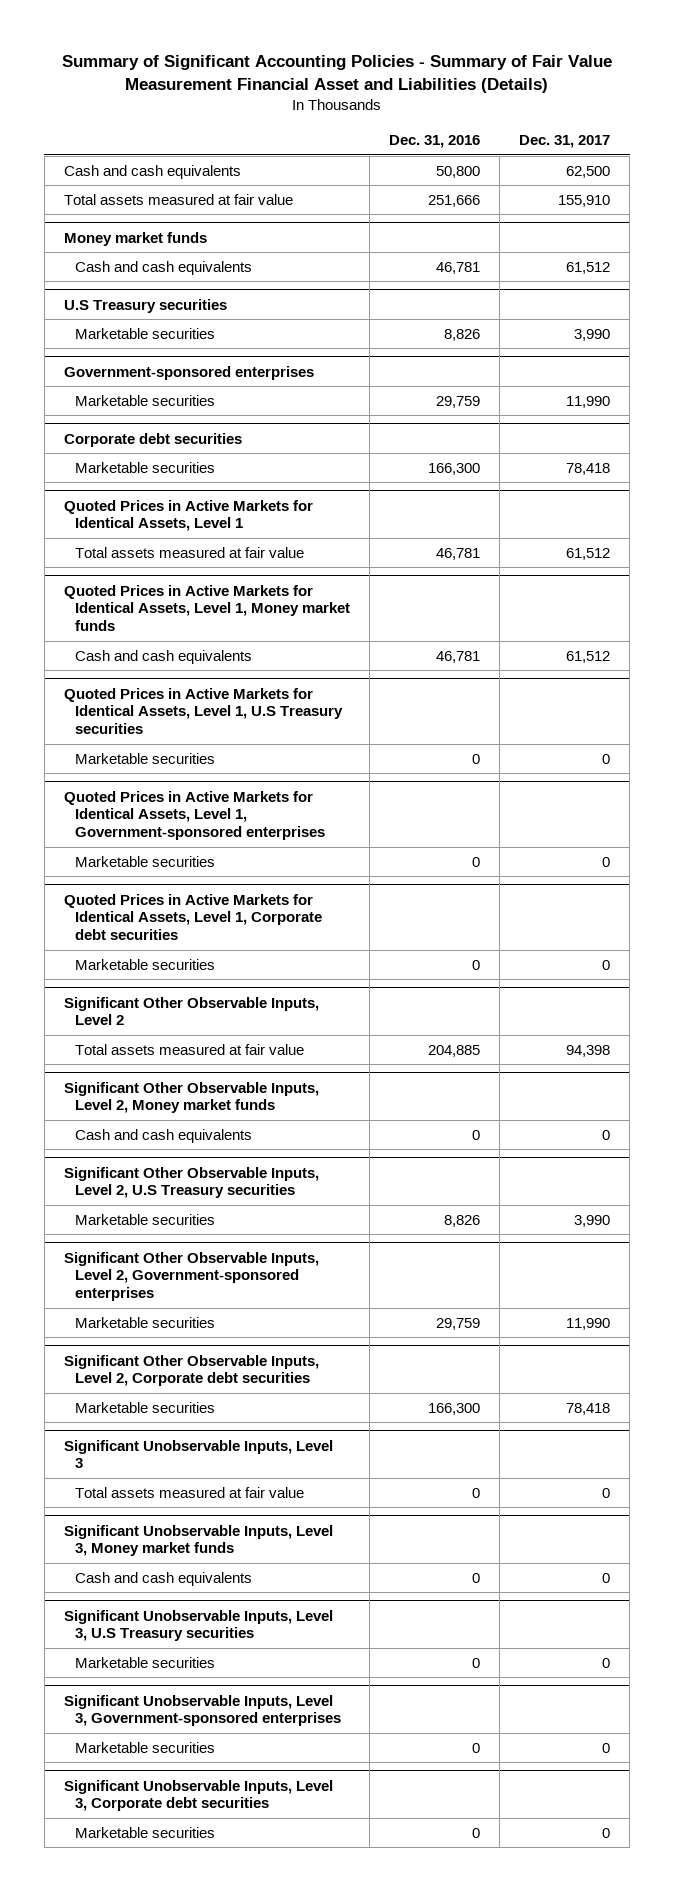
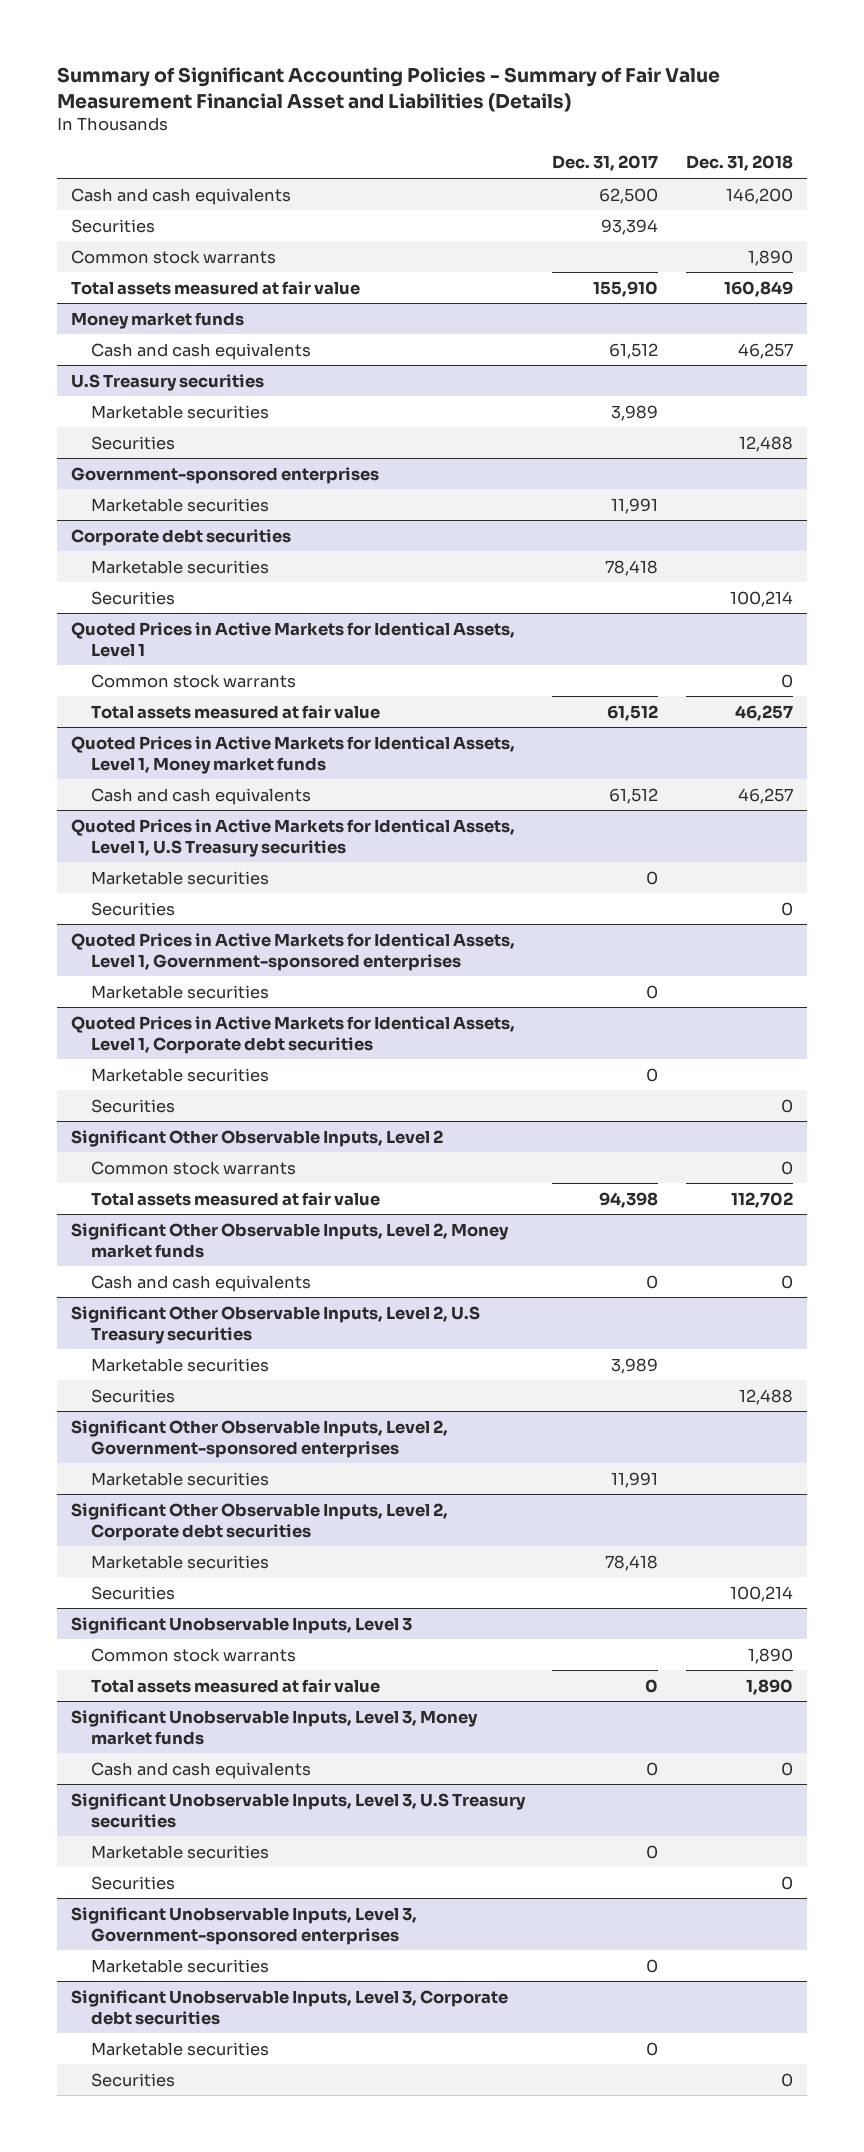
- | Dec. 31, 2016 | Dec. 31, 2017
+ | Dec. 31, 2017 | Dec. 31, 2018
+ Securities | 93,394 |
+ Common stock warrants | | 1,890
@ U.S Treasury securities
- Marketable securities | 8,826 | 3,990
+ Marketable securities | 3,989 |
+ Securities | | 12,488
@ Government-sponsored enterprises
- Marketable securities | 29,759 | 11,990
+ Marketable securities | 11,991 |
@ Corporate debt securities
+ Securities | | 100,214
@ Quoted Prices in Active Markets for Identical Assets, Level 1
+ Common stock warrants | | 0
@ Quoted Prices in Active Markets for Identical Assets, Level 1, U.S Treasury securities
+ Securities | | 0
@ Quoted Prices in Active Markets for Identical Assets, Level 1, Corporate debt securities
+ Securities | | 0
@ Significant Other Observable Inputs, Level 2
+ Common stock warrants | | 0
@ Significant Other Observable Inputs, Level 2, U.S Treasury securities
- Marketable securities | 8,826 | 3,990
+ Marketable securities | 3,989 |
+ Securities | | 12,488
@ Significant Other Observable Inputs, Level 2, Government-sponsored enterprises
- Marketable securities | 29,759 | 11,990
+ Marketable securities | 11,991 |
@ Significant Other Observable Inputs, Level 2, Corporate debt securities
+ Securities | | 100,214
@ Significant Unobservable Inputs, Level 3
+ Common stock warrants | | 1,890
@ Significant Unobservable Inputs, Level 3, U.S Treasury securities
+ Securities | | 0
@ Significant Unobservable Inputs, Level 3, Corporate debt securities
+ Securities | | 0

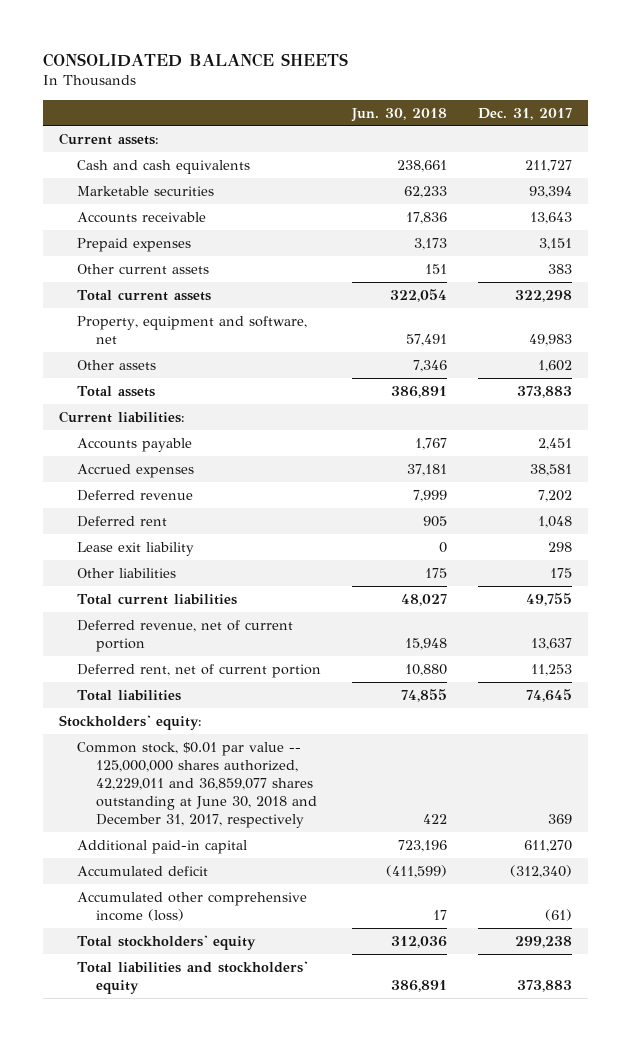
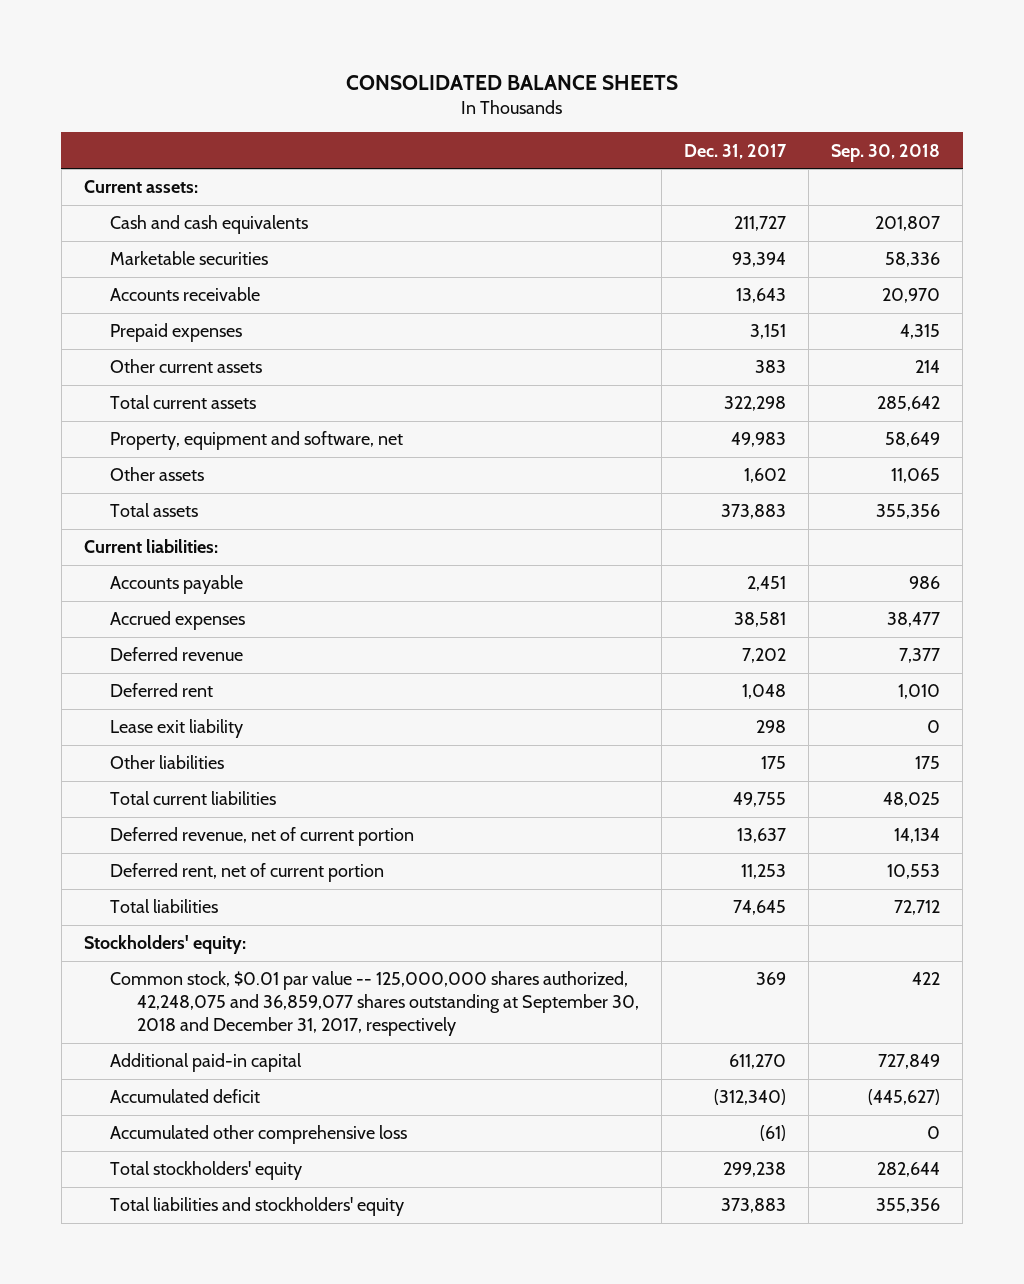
- | Jun. 30, 2018 | Dec. 31, 2017
+ | Dec. 31, 2017 | Sep. 30, 2018
- Common stock, $0.01 par value -- 125,000,000 shares authorized, 42,229,011 and 36,859,077 shares outstanding at June 30, 2018 and December 31, 2017, respectively | 422 | 369
+ Common stock, $0.01 par value -- 125,000,000 shares authorized, 42,248,075 and 36,859,077 shares outstanding at September 30, 2018 and December 31, 2017, respectively | 369 | 422
- Accumulated other comprehensive income (loss) | 17 | (61)
+ Accumulated other comprehensive loss | (61) | 0

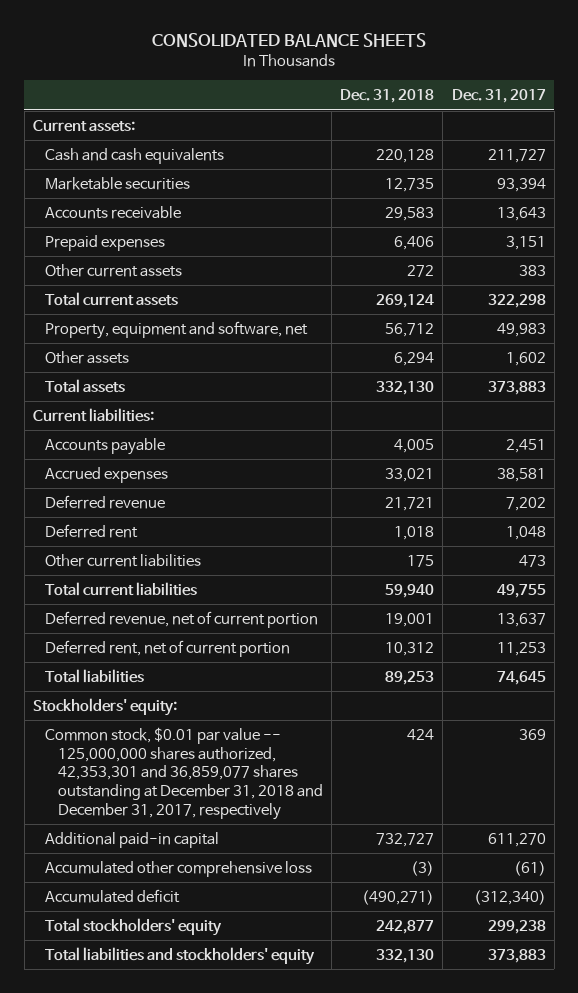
- | Dec. 31, 2017 | Sep. 30, 2018
+ | Dec. 31, 2018 | Dec. 31, 2017
- Lease exit liability | 298 | 0
- Other liabilities | 175 | 175
+ Other current liabilities | 175 | 473
- Common stock, $0.01 par value -- 125,000,000 shares authorized, 42,248,075 and 36,859,077 shares outstanding at September 30, 2018 and December 31, 2017, respectively | 369 | 422
+ Common stock, $0.01 par value -- 125,000,000 shares authorized, 42,353,301 and 36,859,077 shares outstanding at December 31, 2018 and December 31, 2017, respectively | 424 | 369
moved down: Accumulated deficit | (490,271) | (312,340)

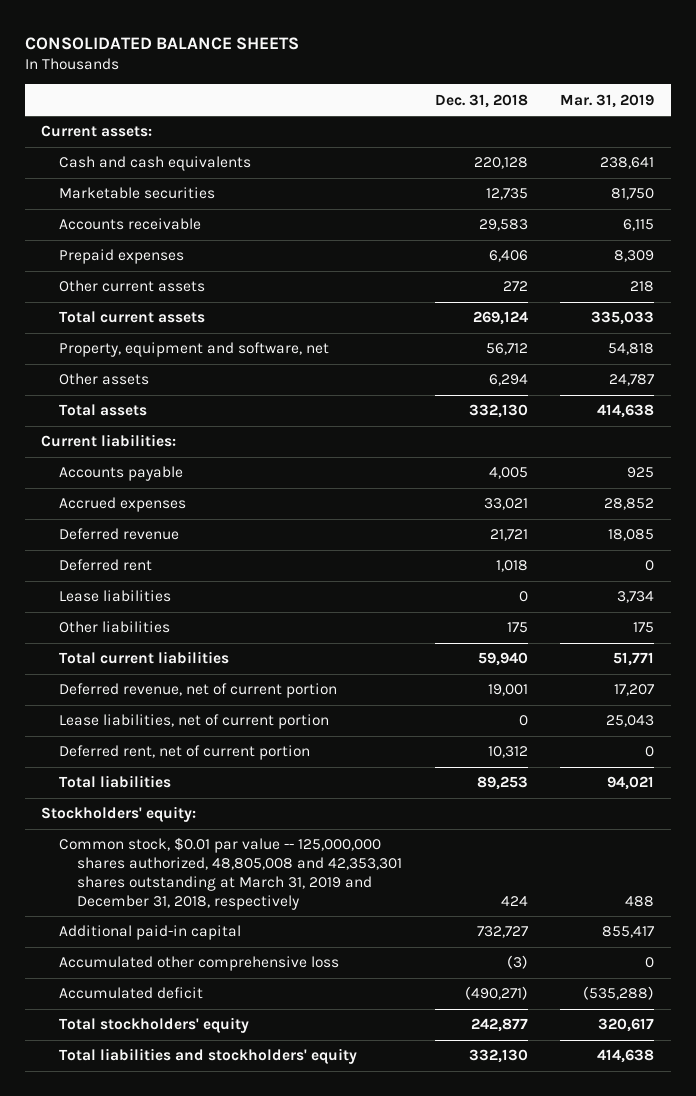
- | Dec. 31, 2018 | Dec. 31, 2017
+ | Dec. 31, 2018 | Mar. 31, 2019
- Other current liabilities | 175 | 473
+ Lease liabilities | 0 | 3,734
+ Other liabilities | 175 | 175
+ Lease liabilities, net of current portion | 0 | 25,043
- Common stock, $0.01 par value -- 125,000,000 shares authorized, 42,353,301 and 36,859,077 shares outstanding at December 31, 2018 and December 31, 2017, respectively | 424 | 369
+ Common stock, $0.01 par value -- 125,000,000 shares authorized, 48,805,008 and 42,353,301 shares outstanding at March 31, 2019 and December 31, 2018, respectively | 424 | 488

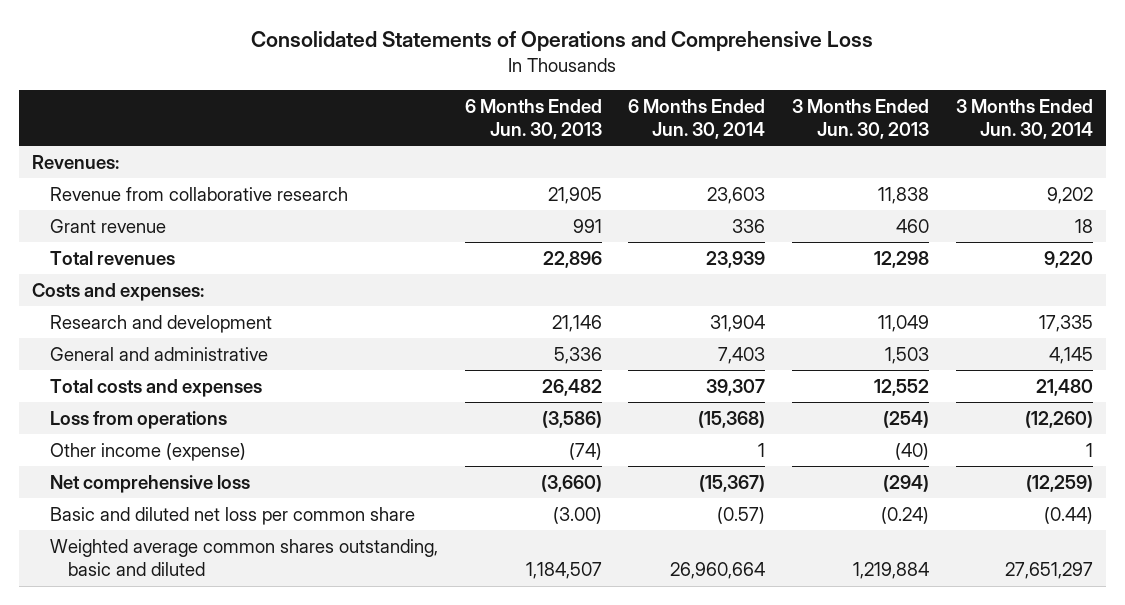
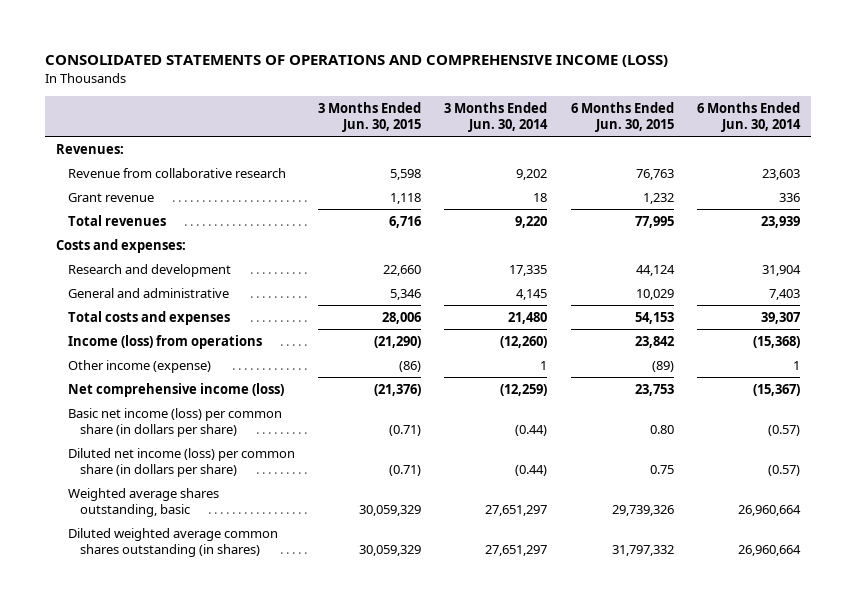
- Consolidated Statements of Operations and Comprehensive Loss
+ CONSOLIDATED STATEMENTS OF OPERATIONS AND COMPREHENSIVE INCOME (LOSS)
- | 6 Months Ended Jun. 30, 2013 | 6 Months Ended Jun. 30, 2014 | 3 Months Ended Jun. 30, 2013 | 3 Months Ended Jun. 30, 2014
+ | 3 Months Ended Jun. 30, 2015 | 3 Months Ended Jun. 30, 2014 | 6 Months Ended Jun. 30, 2015 | 6 Months Ended Jun. 30, 2014
- Loss from operations | (3,586) | (15,368) | (254) | (12,260)
+ Income (loss) from operations | (21,290) | (12,260) | 23,842 | (15,368)
- Net comprehensive loss | (3,660) | (15,367) | (294) | (12,259)
- Basic and diluted net loss per common share | (3.00) | (0.57) | (0.24) | (0.44)
- Weighted average common shares outstanding, basic and diluted | 1,184,507 | 26,960,664 | 1,219,884 | 27,651,297
+ Net comprehensive income (loss) | (21,376) | (12,259) | 23,753 | (15,367)
+ Basic net income (loss) per common share (in dollars per share) | (0.71) | (0.44) | 0.80 | (0.57)
+ Diluted net income (loss) per common share (in dollars per share) | (0.71) | (0.44) | 0.75 | (0.57)
+ Weighted average shares outstanding, basic | 30,059,329 | 27,651,297 | 29,739,326 | 26,960,664
+ Diluted weighted average common shares outstanding (in shares) | 30,059,329 | 27,651,297 | 31,797,332 | 26,960,664

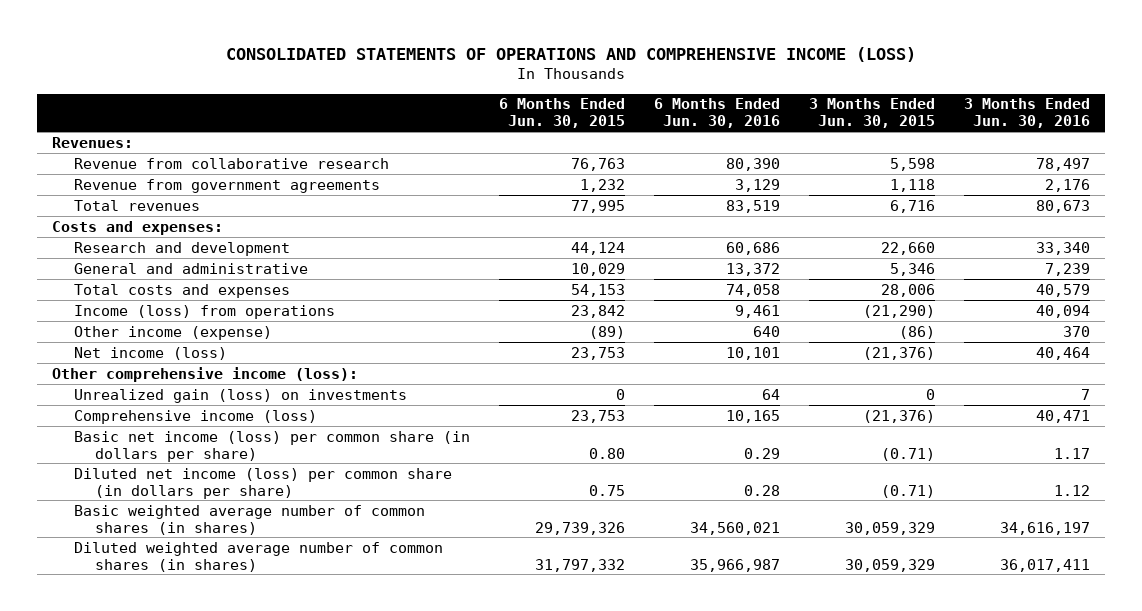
- | 3 Months Ended Jun. 30, 2015 | 3 Months Ended Jun. 30, 2014 | 6 Months Ended Jun. 30, 2015 | 6 Months Ended Jun. 30, 2014
+ | 6 Months Ended Jun. 30, 2015 | 6 Months Ended Jun. 30, 2016 | 3 Months Ended Jun. 30, 2015 | 3 Months Ended Jun. 30, 2016
- Grant revenue | 1,118 | 18 | 1,232 | 336
+ Revenue from government agreements | 1,232 | 3,129 | 1,118 | 2,176
- Net comprehensive income (loss) | (21,376) | (12,259) | 23,753 | (15,367)
+ Net income (loss) | 23,753 | 10,101 | (21,376) | 40,464
+ Other comprehensive income (loss):
+ Unrealized gain (loss) on investments | 0 | 64 | 0 | 7
+ Comprehensive income (loss) | 23,753 | 10,165 | (21,376) | 40,471
- Weighted average shares outstanding, basic | 30,059,329 | 27,651,297 | 29,739,326 | 26,960,664
- Diluted weighted average common shares outstanding (in shares) | 30,059,329 | 27,651,297 | 31,797,332 | 26,960,664
+ Basic weighted average number of common shares (in shares) | 29,739,326 | 34,560,021 | 30,059,329 | 34,616,197
+ Diluted weighted average number of common shares (in shares) | 31,797,332 | 35,966,987 | 30,059,329 | 36,017,411

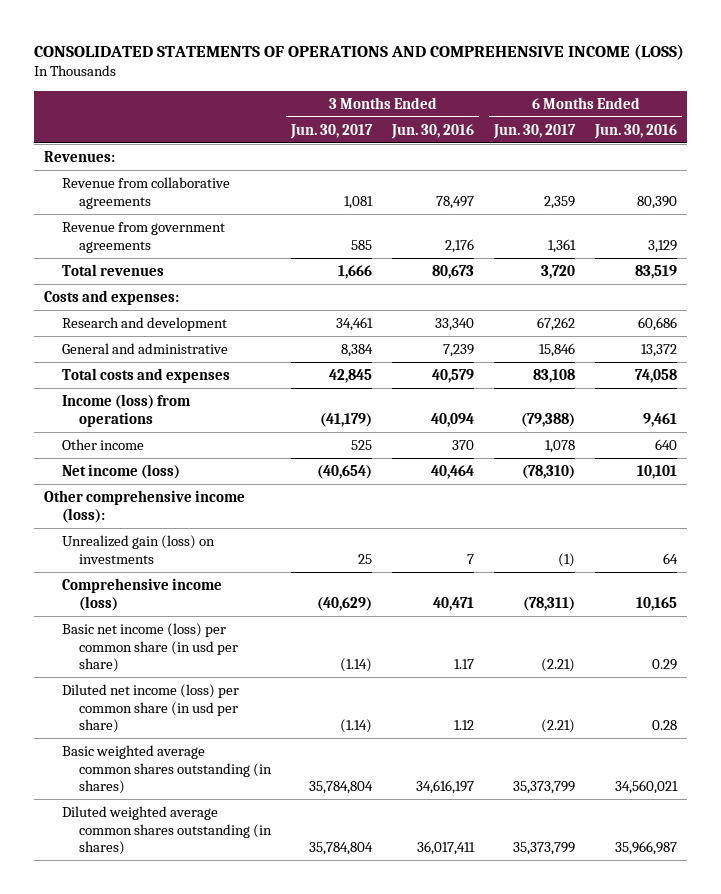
- | 6 Months Ended Jun. 30, 2015 | 6 Months Ended Jun. 30, 2016 | 3 Months Ended Jun. 30, 2015 | 3 Months Ended Jun. 30, 2016
+ | 3 Months Ended Jun. 30, 2017 | 3 Months Ended Jun. 30, 2016 | 6 Months Ended Jun. 30, 2017 | 6 Months Ended Jun. 30, 2016
- Revenue from collaborative research | 76,763 | 80,390 | 5,598 | 78,497
+ Revenue from collaborative agreements | 1,081 | 78,497 | 2,359 | 80,390
- Other income (expense) | (89) | 640 | (86) | 370
+ Other income | 525 | 370 | 1,078 | 640
- Basic net income (loss) per common share (in dollars per share) | 0.80 | 0.29 | (0.71) | 1.17
- Diluted net income (loss) per common share (in dollars per share) | 0.75 | 0.28 | (0.71) | 1.12
- Basic weighted average number of common shares (in shares) | 29,739,326 | 34,560,021 | 30,059,329 | 34,616,197
- Diluted weighted average number of common shares (in shares) | 31,797,332 | 35,966,987 | 30,059,329 | 36,017,411
+ Basic net income (loss) per common share (in usd per share) | (1.14) | 1.17 | (2.21) | 0.29
+ Diluted net income (loss) per common share (in usd per share) | (1.14) | 1.12 | (2.21) | 0.28
+ Basic weighted average common shares outstanding (in shares) | 35,784,804 | 34,616,197 | 35,373,799 | 34,560,021
+ Diluted weighted average common shares outstanding (in shares) | 35,784,804 | 36,017,411 | 35,373,799 | 35,966,987

